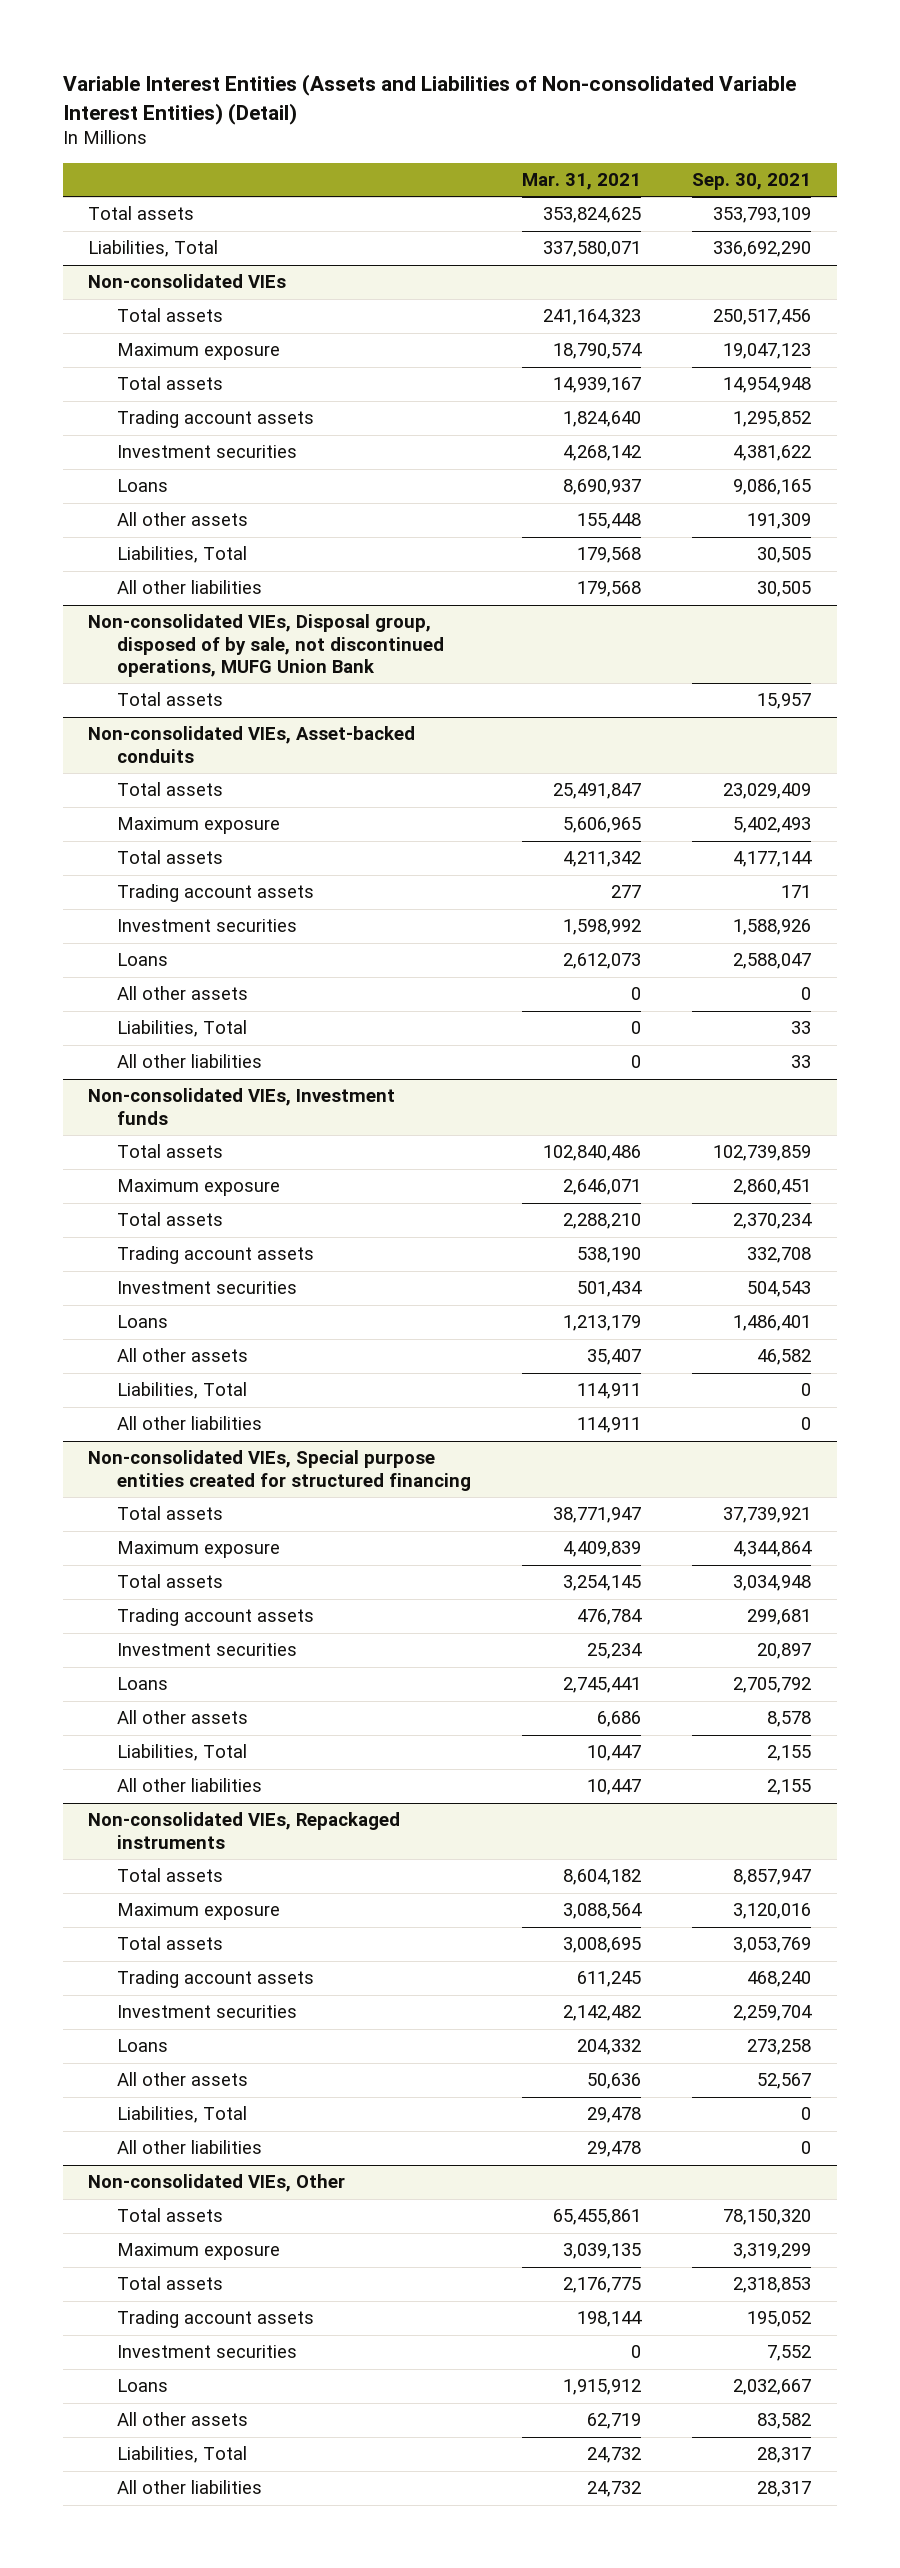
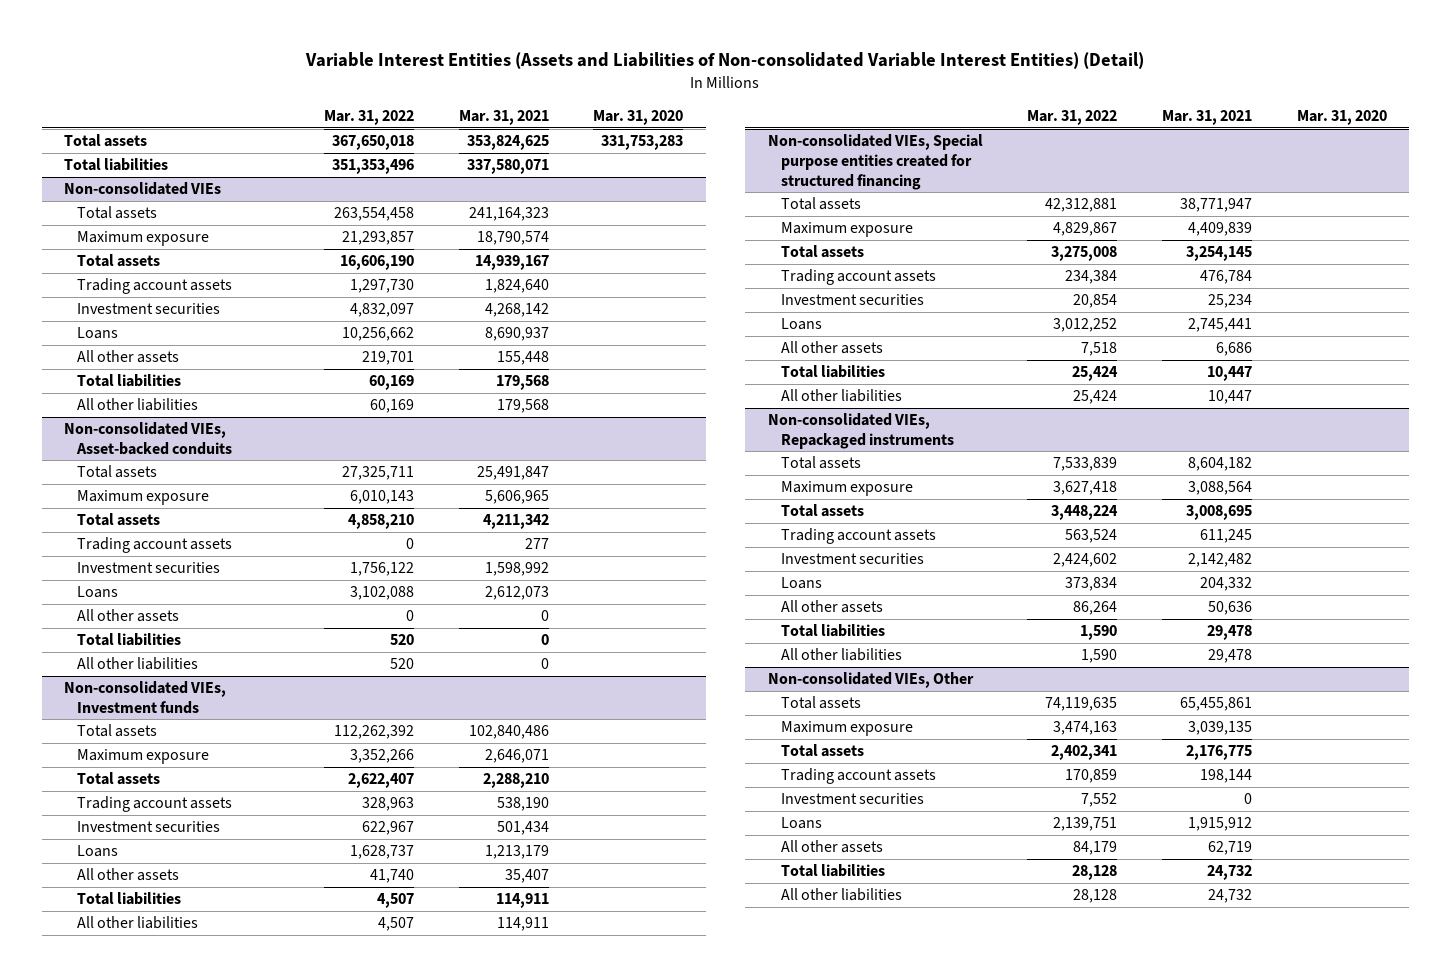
- | Mar. 31, 2021 | Sep. 30, 2021
+ | Mar. 31, 2022 | Mar. 31, 2021 | Mar. 31, 2020
- Liabilities, Total | 337,580,071 | 336,692,290
+ Total liabilities | 351,353,496 | 337,580,071 |
@ Non-consolidated VIEs
- Liabilities, Total | 179,568 | 30,505
+ Total liabilities | 60,169 | 179,568 |
- Non-consolidated VIEs, Disposal group, disposed of by sale, not discontinued operations, MUFG Union Bank
- Total assets | | 15,957
@ Non-consolidated VIEs, Asset-backed conduits
- Liabilities, Total | 0 | 33
+ Total liabilities | 520 | 0 |
@ Non-consolidated VIEs, Investment funds
- Liabilities, Total | 114,911 | 0
+ Total liabilities | 4,507 | 114,911 |
@ Non-consolidated VIEs, Special purpose entities created for structured financing
- Liabilities, Total | 10,447 | 2,155
+ Total liabilities | 25,424 | 10,447 |
@ Non-consolidated VIEs, Repackaged instruments
- Liabilities, Total | 29,478 | 0
+ Total liabilities | 1,590 | 29,478 |
@ Non-consolidated VIEs, Other
- Liabilities, Total | 24,732 | 28,317
+ Total liabilities | 28,128 | 24,732 |

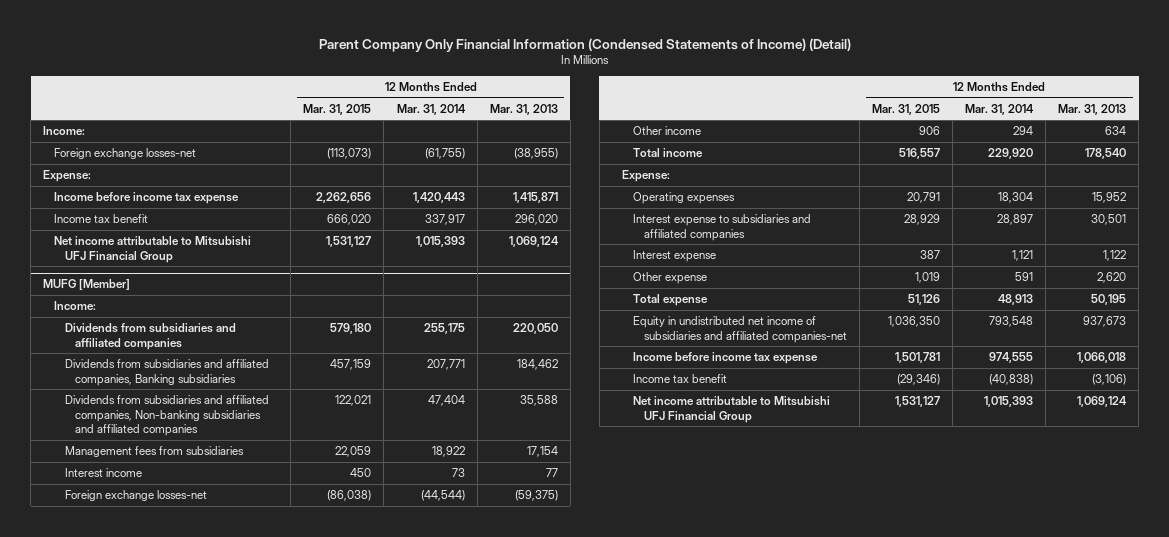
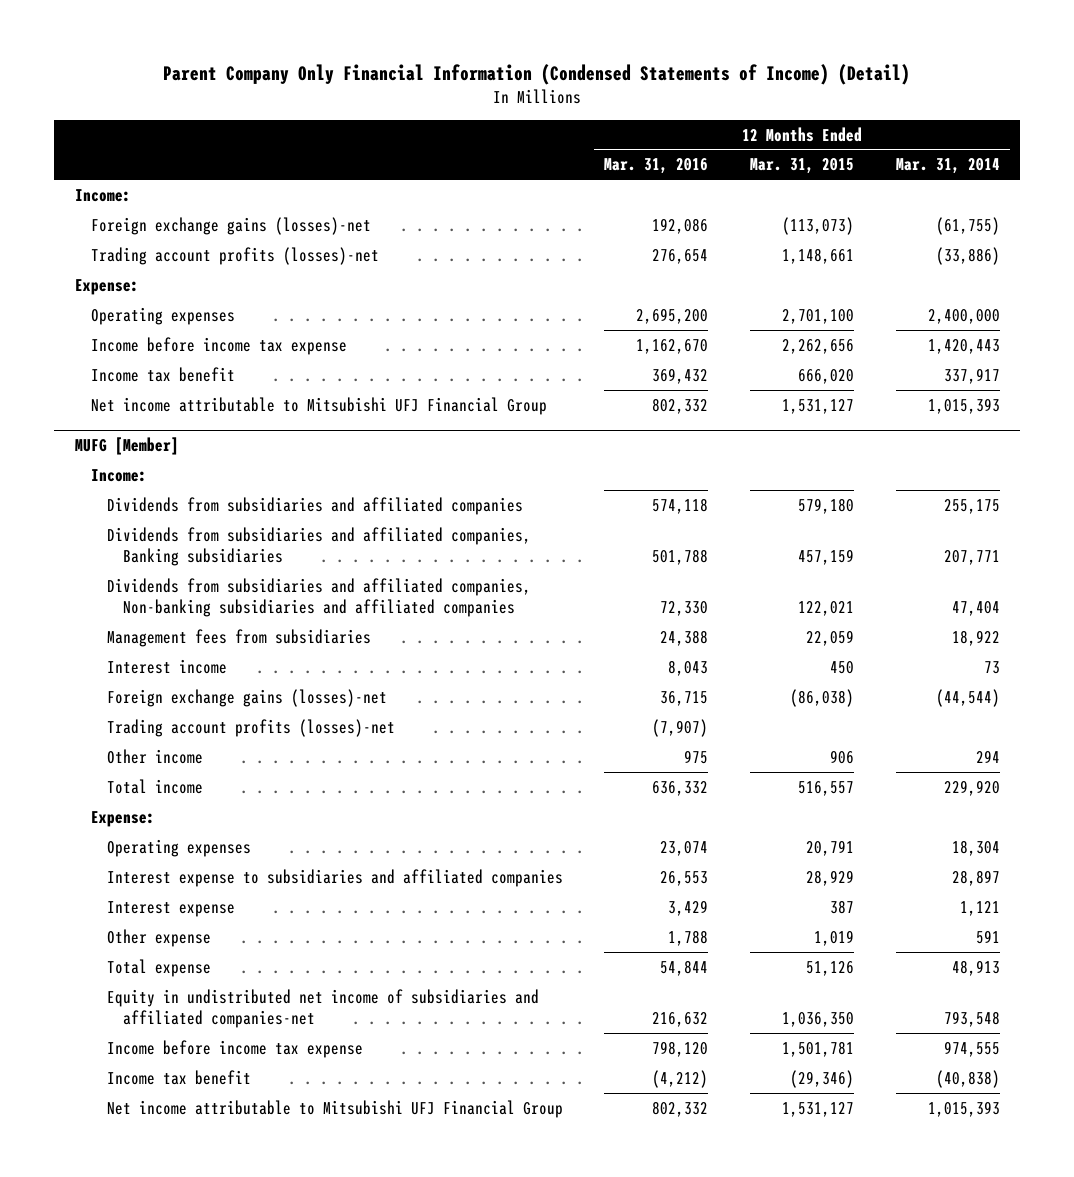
- | 12 Months Ended Mar. 31, 2015 | 12 Months Ended Mar. 31, 2014 | 12 Months Ended Mar. 31, 2013
+ | 12 Months Ended Mar. 31, 2016 | 12 Months Ended Mar. 31, 2015 | 12 Months Ended Mar. 31, 2014
- Foreign exchange losses-net | (113,073) | (61,755) | (38,955)
+ Foreign exchange gains (losses)-net | 192,086 | (113,073) | (61,755)
+ Trading account profits (losses)-net | 276,654 | 1,148,661 | (33,886)
+ Operating expenses | 2,695,200 | 2,701,100 | 2,400,000
@ MUFG [Member]
- Foreign exchange losses-net | (86,038) | (44,544) | (59,375)
+ Foreign exchange gains (losses)-net | 36,715 | (86,038) | (44,544)
+ Trading account profits (losses)-net | (7,907) | |

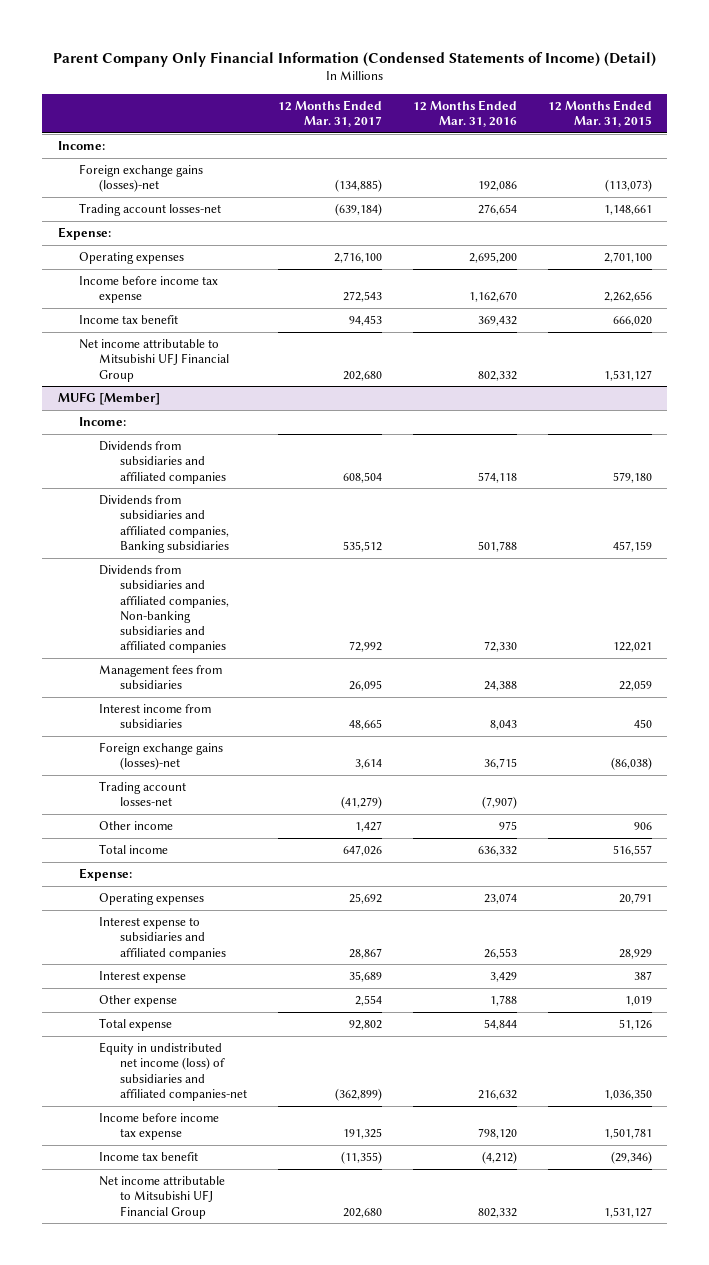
- | 12 Months Ended Mar. 31, 2016 | 12 Months Ended Mar. 31, 2015 | 12 Months Ended Mar. 31, 2014
+ | 12 Months Ended Mar. 31, 2017 | 12 Months Ended Mar. 31, 2016 | 12 Months Ended Mar. 31, 2015
- Trading account profits (losses)-net | 276,654 | 1,148,661 | (33,886)
+ Trading account losses-net | (639,184) | 276,654 | 1,148,661
@ MUFG [Member]
- Interest income | 8,043 | 450 | 73
+ Interest income from subsidiaries | 48,665 | 8,043 | 450
- Trading account profits (losses)-net | (7,907) | |
+ Trading account losses-net | (41,279) | (7,907) |
- Equity in undistributed net income of subsidiaries and affiliated companies-net | 216,632 | 1,036,350 | 793,548
+ Equity in undistributed net income (loss) of subsidiaries and affiliated companies-net | (362,899) | 216,632 | 1,036,350

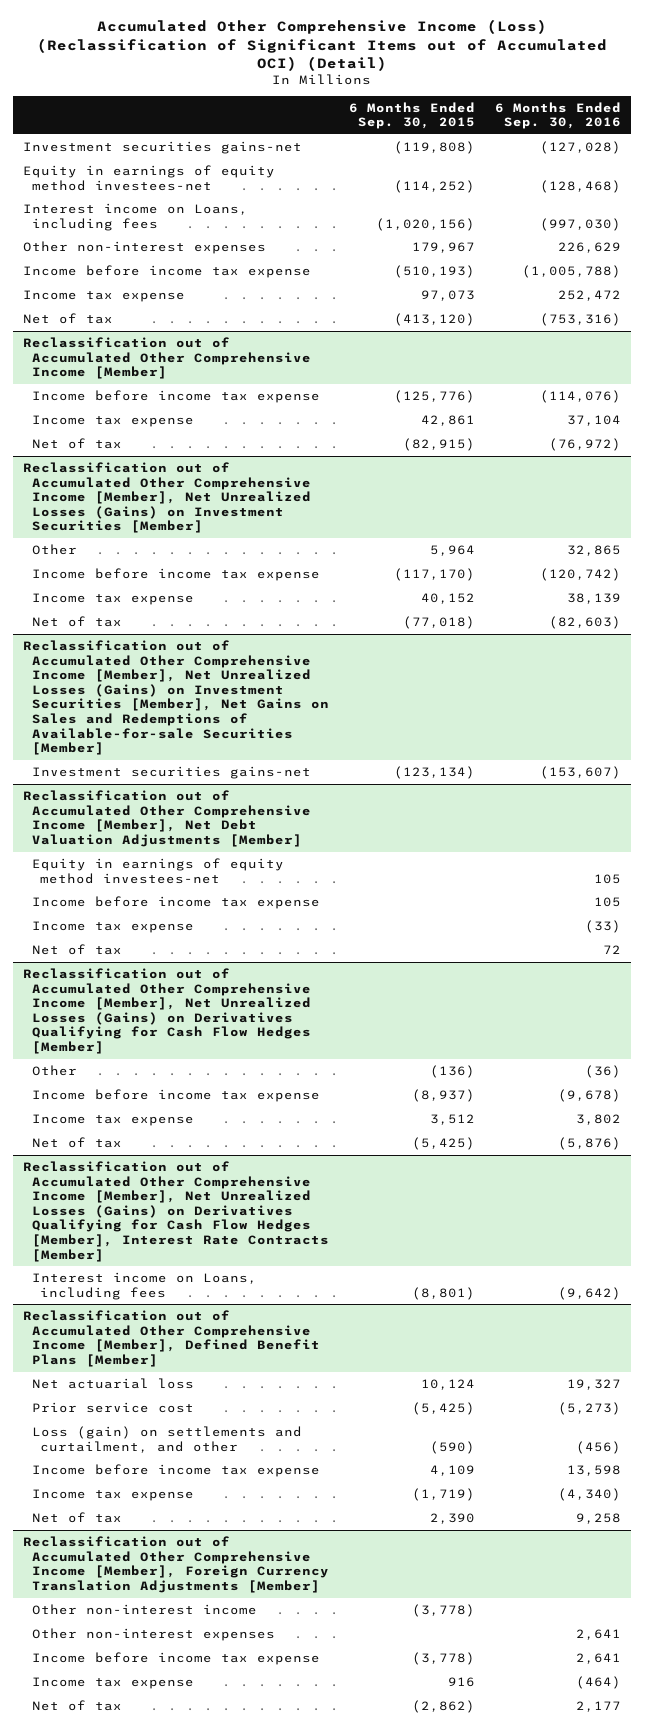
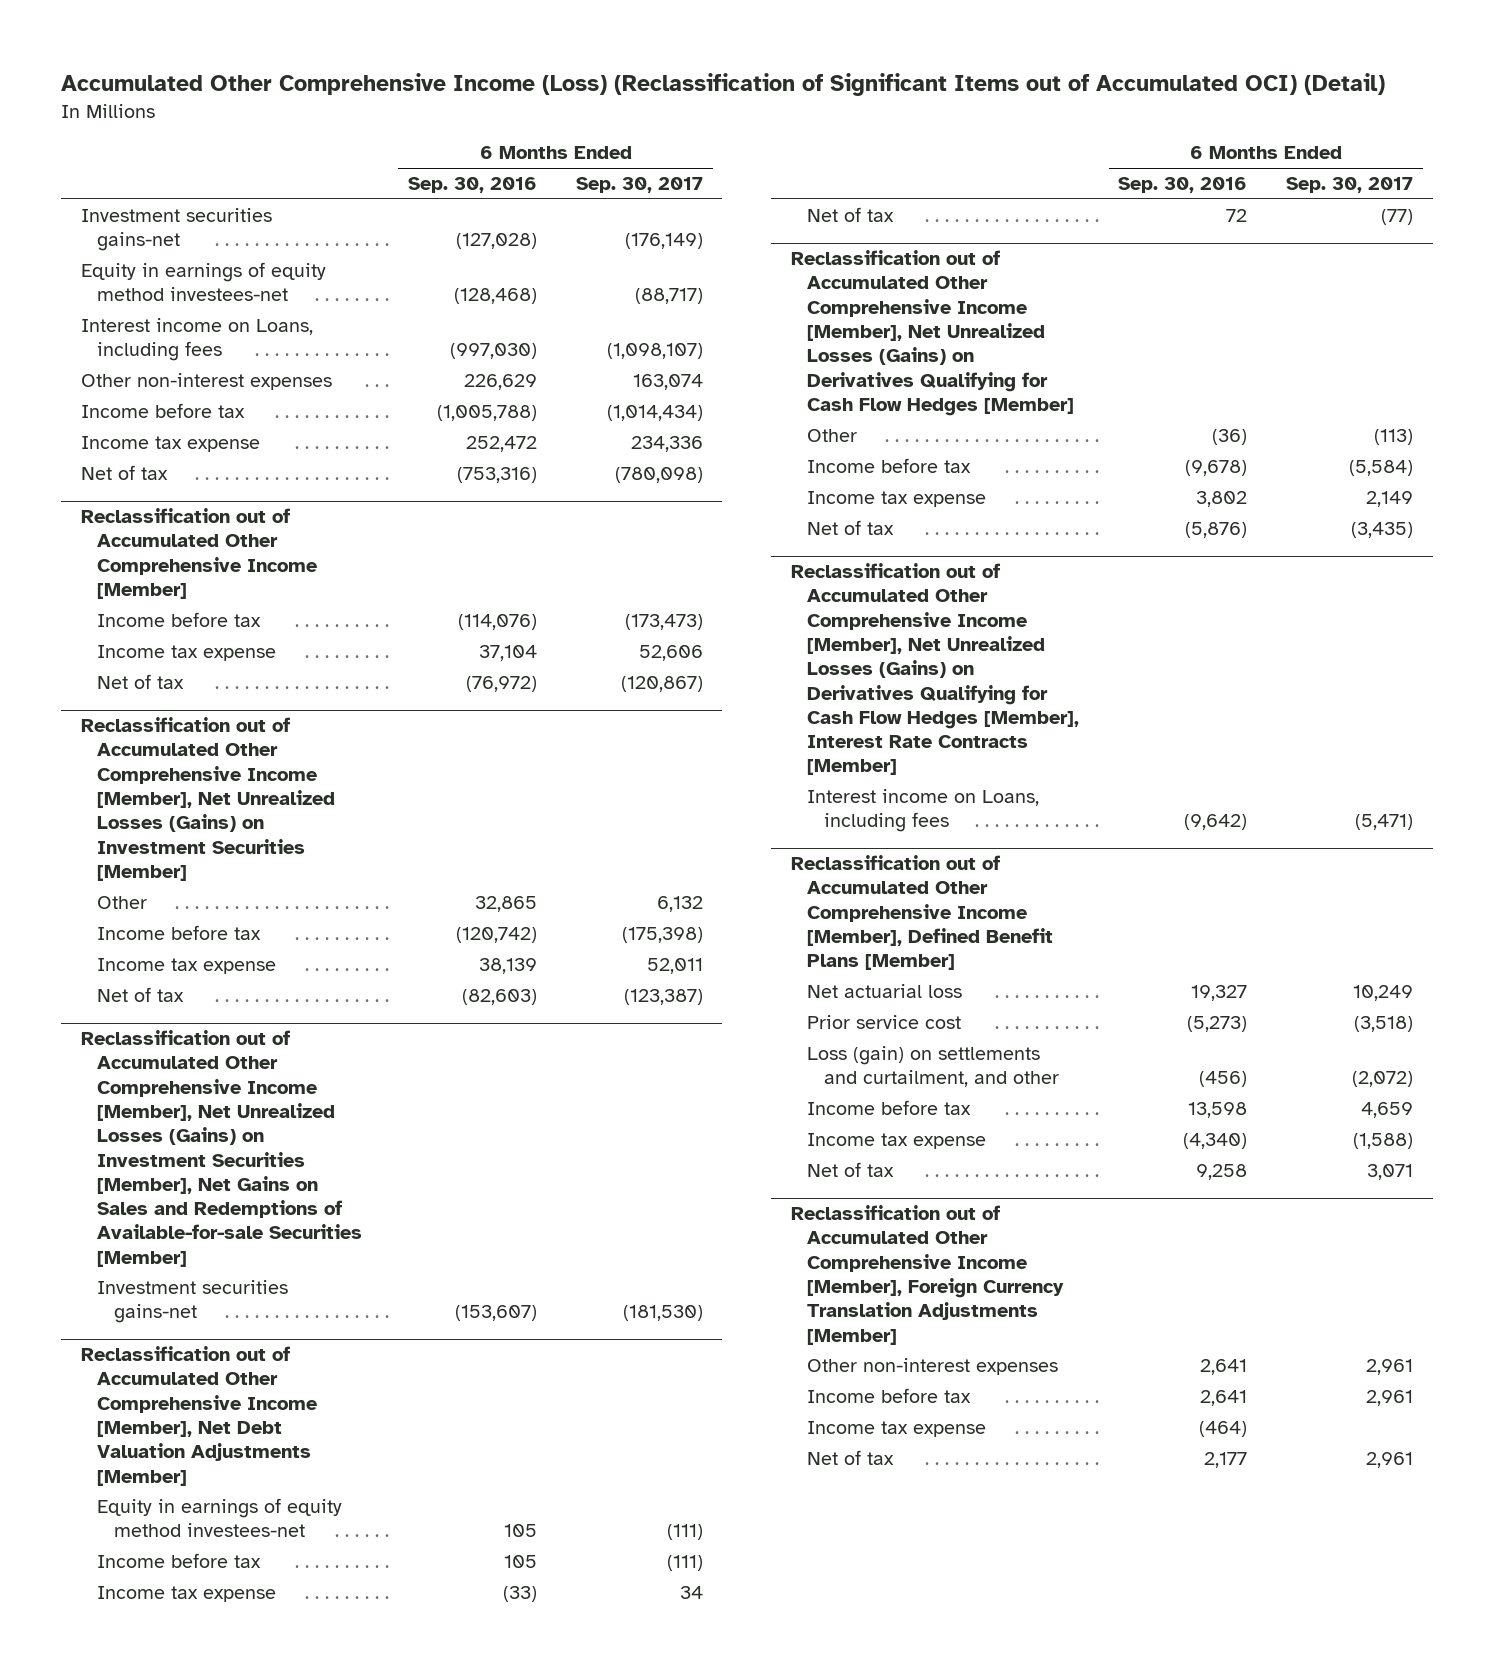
- | 6 Months Ended Sep. 30, 2015 | 6 Months Ended Sep. 30, 2016
+ | 6 Months Ended Sep. 30, 2016 | 6 Months Ended Sep. 30, 2017
- Income before income tax expense | (510,193) | (1,005,788)
+ Income before tax | (1,005,788) | (1,014,434)
@ Reclassification out of Accumulated Other Comprehensive Income [Member]
- Income before income tax expense | (125,776) | (114,076)
+ Income before tax | (114,076) | (173,473)
@ Reclassification out of Accumulated Other Comprehensive Income [Member], Net Unrealized Losses (Gains) on Investment Securities [Member]
- Income before income tax expense | (117,170) | (120,742)
+ Income before tax | (120,742) | (175,398)
@ Reclassification out of Accumulated Other Comprehensive Income [Member], Net Debt Valuation Adjustments [Member]
- Income before income tax expense | | 105
+ Income before tax | 105 | (111)
@ Reclassification out of Accumulated Other Comprehensive Income [Member], Net Unrealized Losses (Gains) on Derivatives Qualifying for Cash Flow Hedges [Member]
- Income before income tax expense | (8,937) | (9,678)
+ Income before tax | (9,678) | (5,584)
@ Reclassification out of Accumulated Other Comprehensive Income [Member], Defined Benefit Plans [Member]
- Income before income tax expense | 4,109 | 13,598
+ Income before tax | 13,598 | 4,659
@ Reclassification out of Accumulated Other Comprehensive Income [Member], Foreign Currency Translation Adjustments [Member]
- Other non-interest income | (3,778) |
- Income before income tax expense | (3,778) | 2,641
+ Income before tax | 2,641 | 2,961

